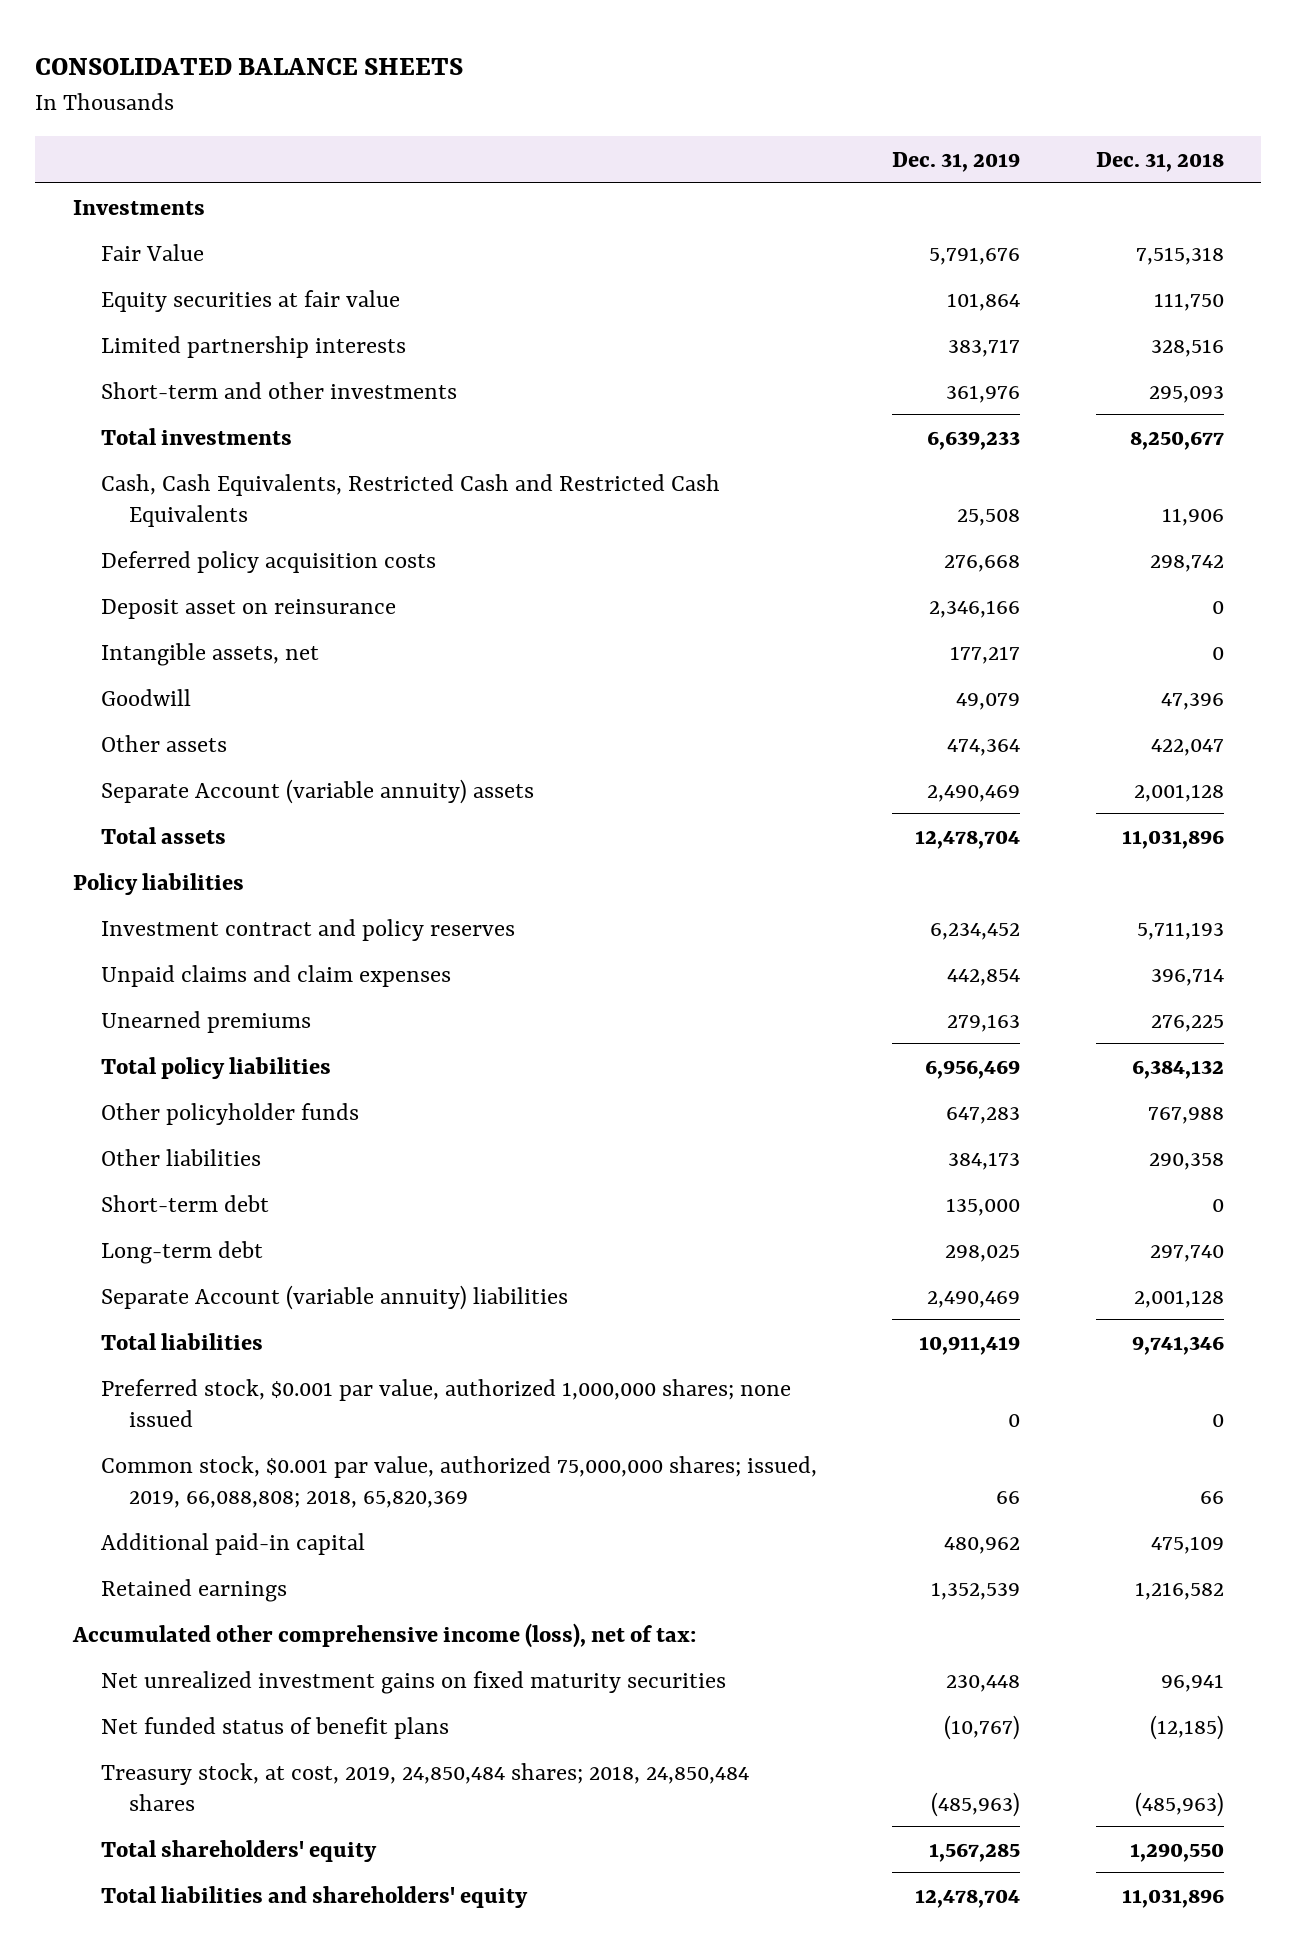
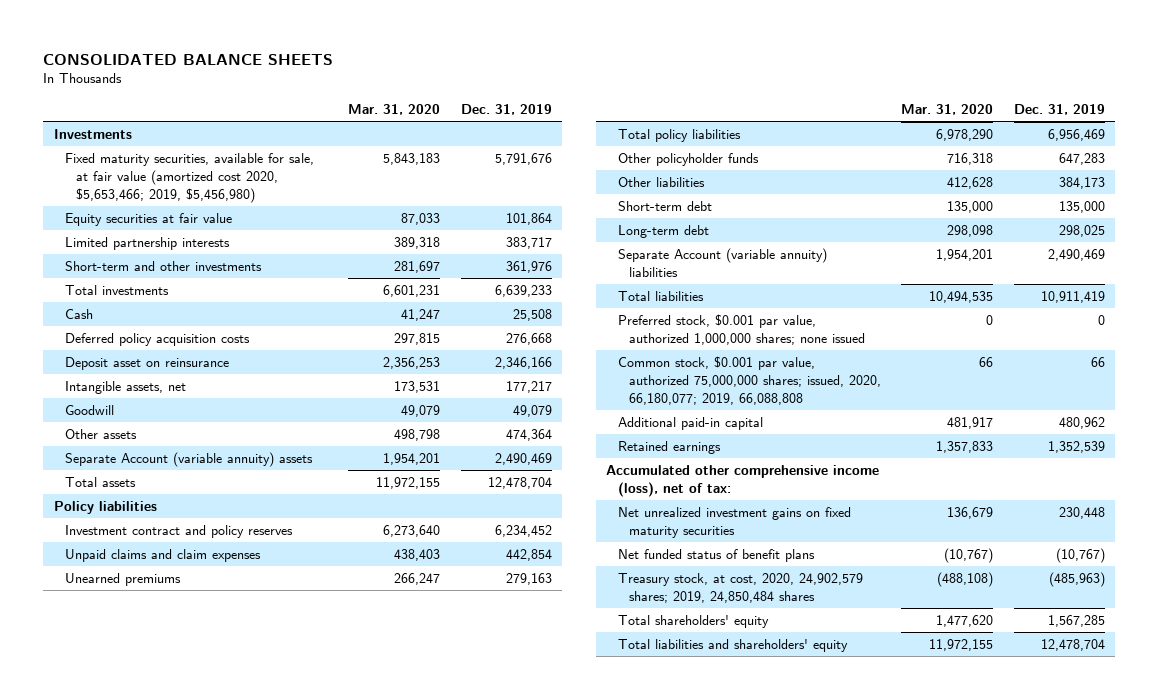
- | Dec. 31, 2019 | Dec. 31, 2018
+ | Mar. 31, 2020 | Dec. 31, 2019
- Fair Value | 5,791,676 | 7,515,318
+ Fixed maturity securities, available for sale, at fair value (amortized cost 2020, $5,653,466; 2019, $5,456,980) | 5,843,183 | 5,791,676
- Cash, Cash Equivalents, Restricted Cash and Restricted Cash Equivalents | 25,508 | 11,906
+ Cash | 41,247 | 25,508
- Common stock, $0.001 par value, authorized 75,000,000 shares; issued, 2019, 66,088,808; 2018, 65,820,369 | 66 | 66
+ Common stock, $0.001 par value, authorized 75,000,000 shares; issued, 2020, 66,180,077; 2019, 66,088,808 | 66 | 66
- Treasury stock, at cost, 2019, 24,850,484 shares; 2018, 24,850,484 shares | (485,963) | (485,963)
+ Treasury stock, at cost, 2020, 24,902,579 shares; 2019, 24,850,484 shares | (488,108) | (485,963)

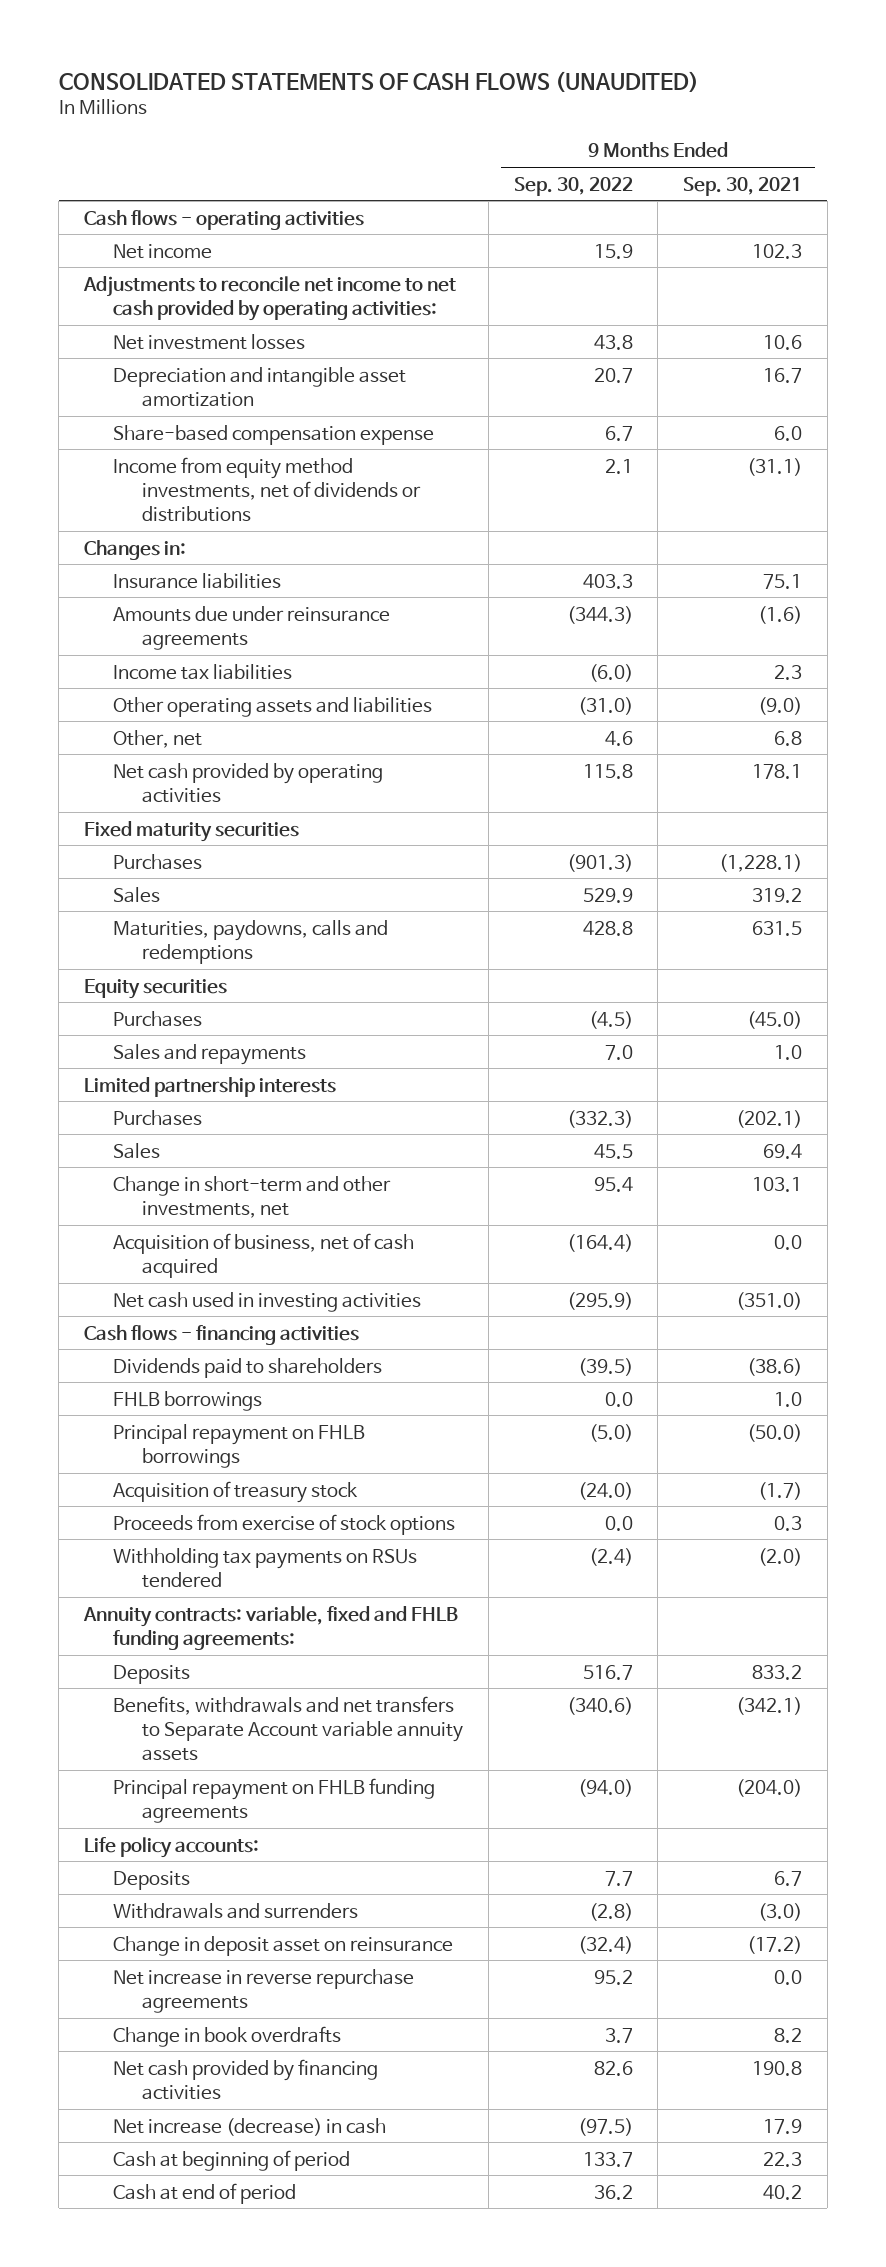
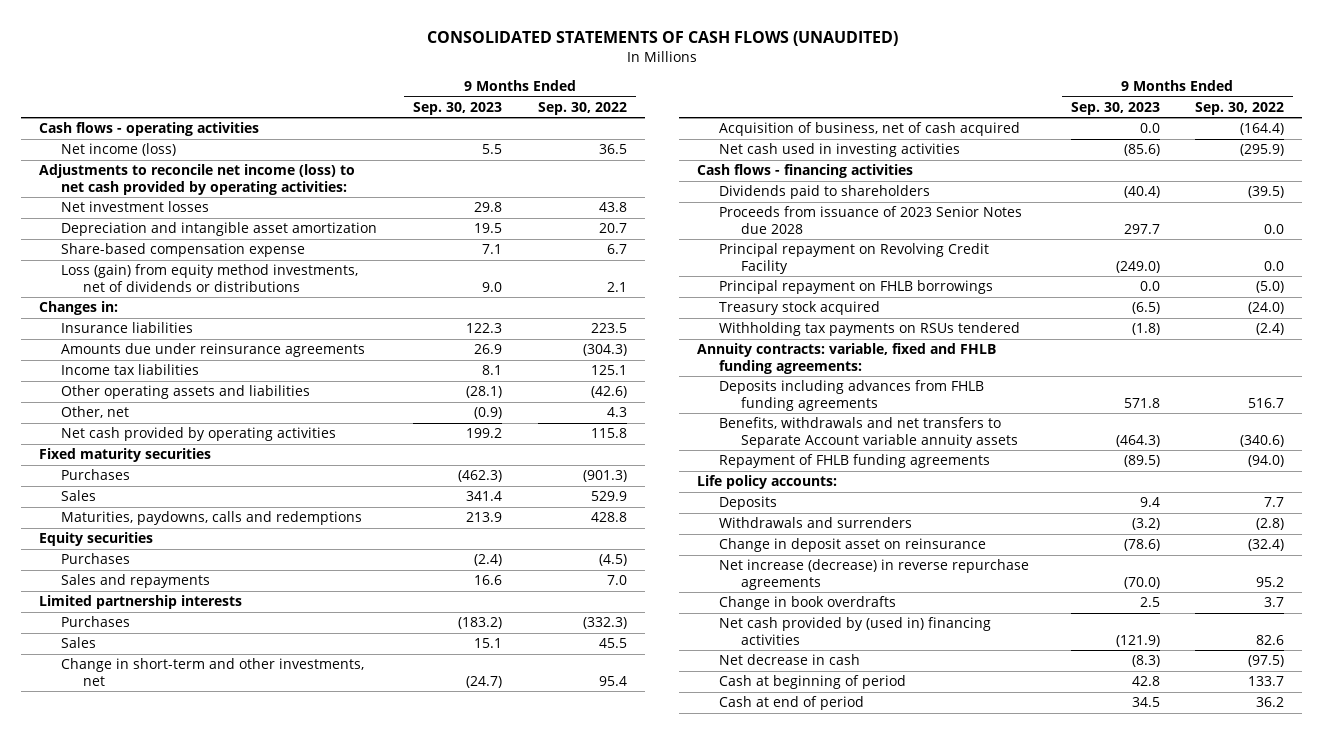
- | 9 Months Ended Sep. 30, 2022 | 9 Months Ended Sep. 30, 2021
+ | 9 Months Ended Sep. 30, 2023 | 9 Months Ended Sep. 30, 2022
- Net income | 15.9 | 102.3
- Adjustments to reconcile net income to net cash provided by operating activities:
+ Net income (loss) | 5.5 | 36.5
+ Adjustments to reconcile net income (loss) to net cash provided by operating activities:
- Income from equity method investments, net of dividends or distributions | 2.1 | (31.1)
+ Loss (gain) from equity method investments, net of dividends or distributions | 9.0 | 2.1
- Insurance liabilities | 403.3 | 75.1
- Amounts due under reinsurance agreements | (344.3) | (1.6)
- Income tax liabilities | (6.0) | 2.3
- Other operating assets and liabilities | (31.0) | (9.0)
- Other, net | 4.6 | 6.8
+ Insurance liabilities | 122.3 | 223.5
+ Amounts due under reinsurance agreements | 26.9 | (304.3)
+ Income tax liabilities | 8.1 | 125.1
+ Other operating assets and liabilities | (28.1) | (42.6)
+ Other, net | (0.9) | 4.3
- FHLB borrowings | 0.0 | 1.0
+ Proceeds from issuance of 2023 Senior Notes due 2028 | 297.7 | 0.0
+ Principal repayment on Revolving Credit Facility | (249.0) | 0.0
- Acquisition of treasury stock | (24.0) | (1.7)
- Proceeds from exercise of stock options | 0.0 | 0.3
+ Treasury stock acquired | (6.5) | (24.0)
- Deposits | 516.7 | 833.2
+ Deposits including advances from FHLB funding agreements | 571.8 | 516.7
- Principal repayment on FHLB funding agreements | (94.0) | (204.0)
+ Repayment of FHLB funding agreements | (89.5) | (94.0)
- Net increase in reverse repurchase agreements | 95.2 | 0.0
+ Net increase (decrease) in reverse repurchase agreements | (70.0) | 95.2
- Net cash provided by financing activities | 82.6 | 190.8
- Net increase (decrease) in cash | (97.5) | 17.9
+ Net cash provided by (used in) financing activities | (121.9) | 82.6
+ Net decrease in cash | (8.3) | (97.5)

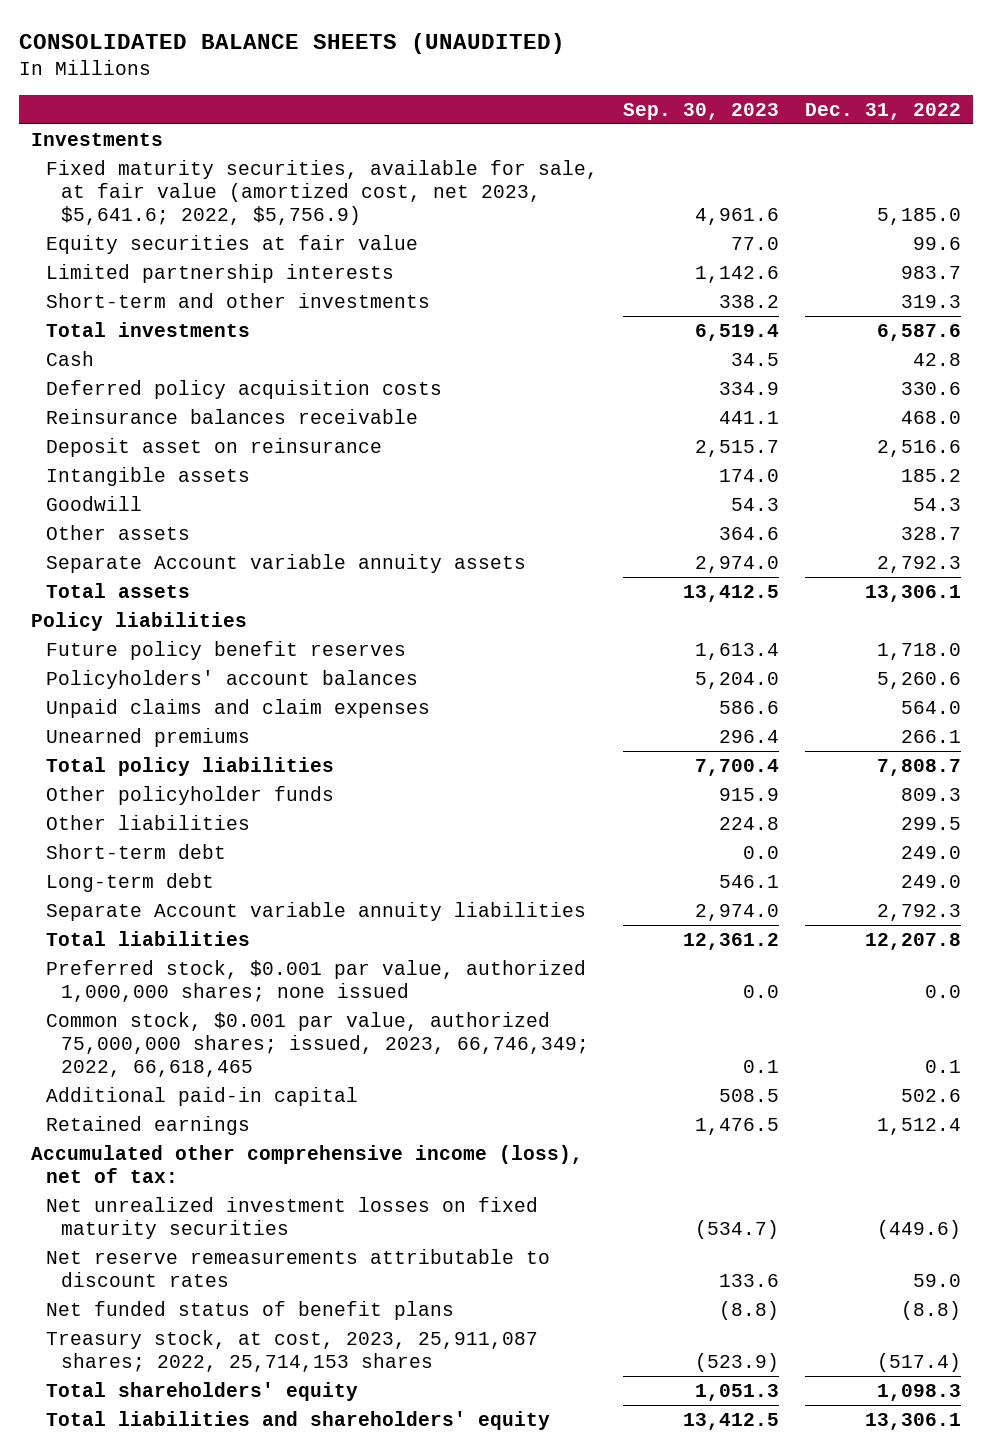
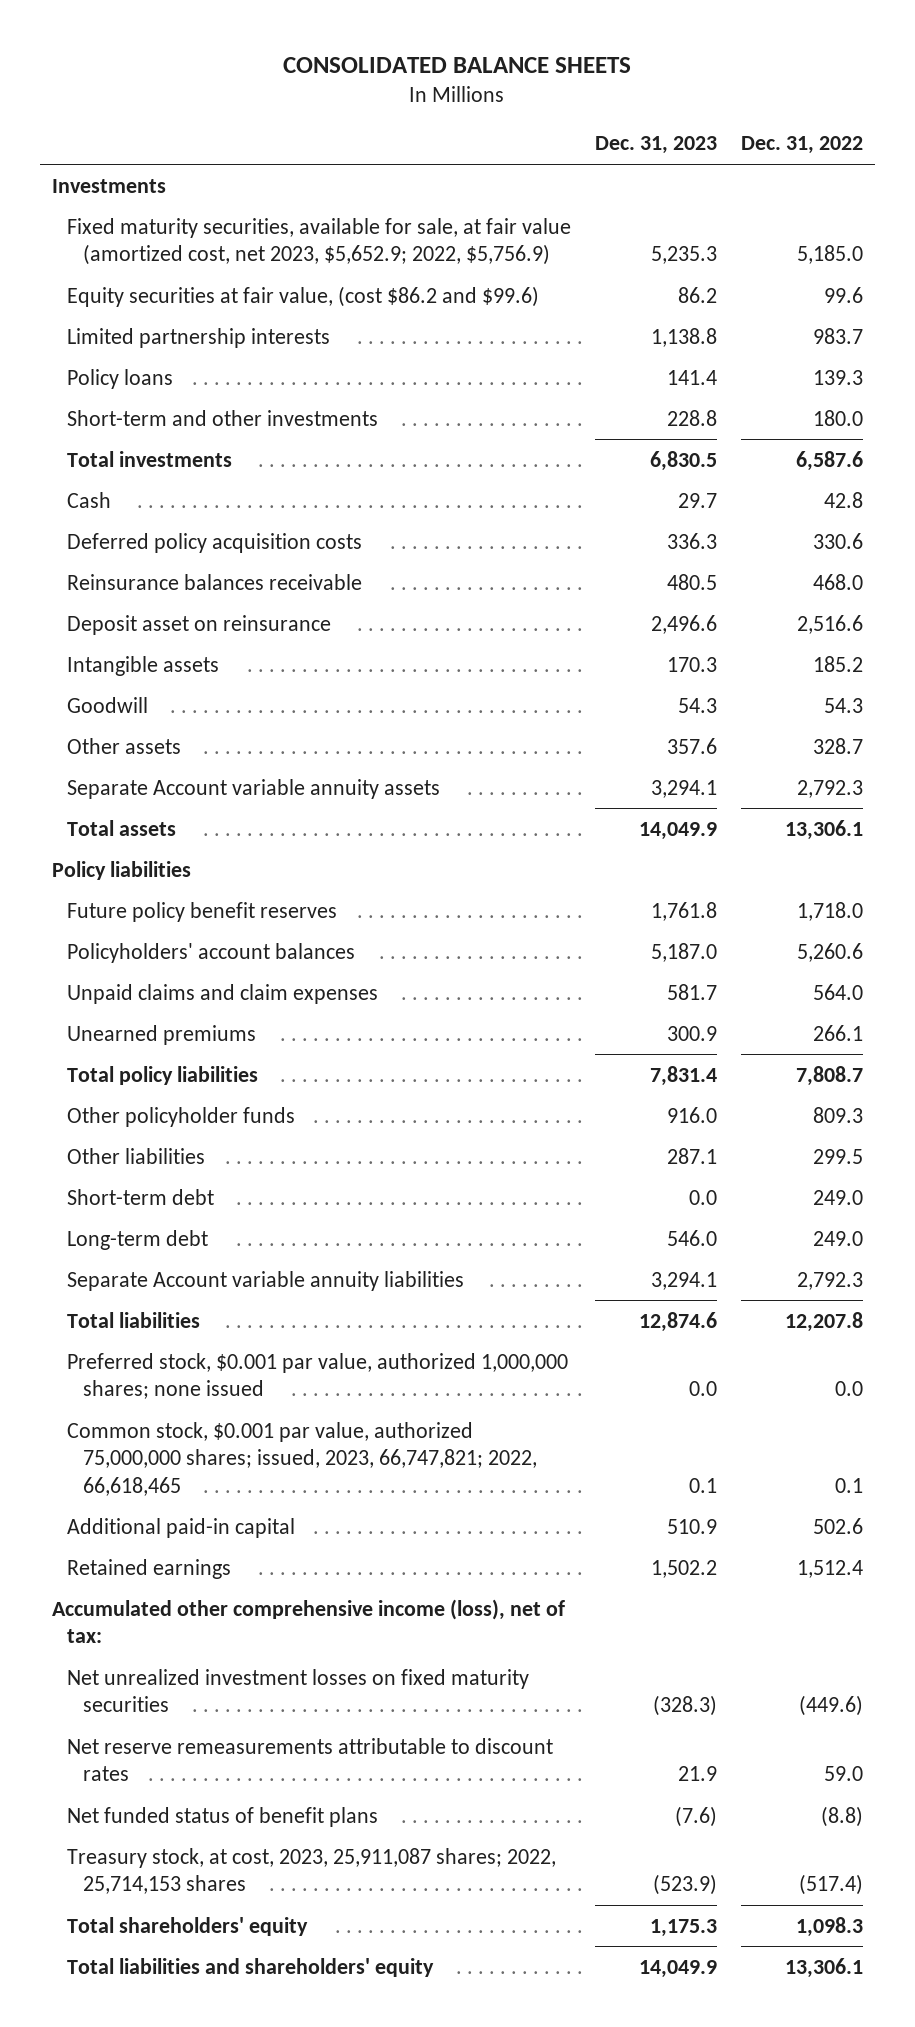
- CONSOLIDATED BALANCE SHEETS (UNAUDITED)
+ CONSOLIDATED BALANCE SHEETS
- | Sep. 30, 2023 | Dec. 31, 2022
+ | Dec. 31, 2023 | Dec. 31, 2022
- Fixed maturity securities, available for sale, at fair value (amortized cost, net 2023, $5,641.6; 2022, $5,756.9) | 4,961.6 | 5,185.0
- Equity securities at fair value | 77.0 | 99.6
+ Fixed maturity securities, available for sale, at fair value (amortized cost, net 2023, $5,652.9; 2022, $5,756.9) | 5,235.3 | 5,185.0
+ Equity securities at fair value, (cost $86.2 and $99.6) | 86.2 | 99.6
- Short-term and other investments | 338.2 | 319.3
+ Policy loans | 141.4 | 139.3
+ Short-term and other investments | 228.8 | 180.0
- Common stock, $0.001 par value, authorized 75,000,000 shares; issued, 2023, 66,746,349; 2022, 66,618,465 | 0.1 | 0.1
+ Common stock, $0.001 par value, authorized 75,000,000 shares; issued, 2023, 66,747,821; 2022, 66,618,465 | 0.1 | 0.1

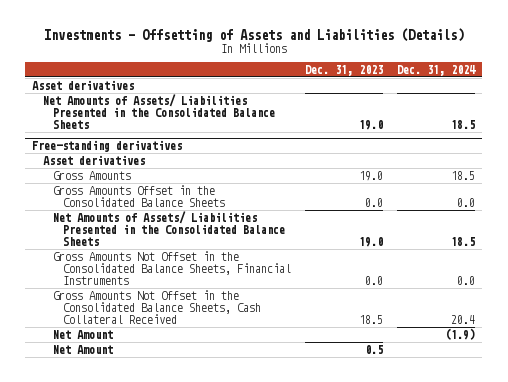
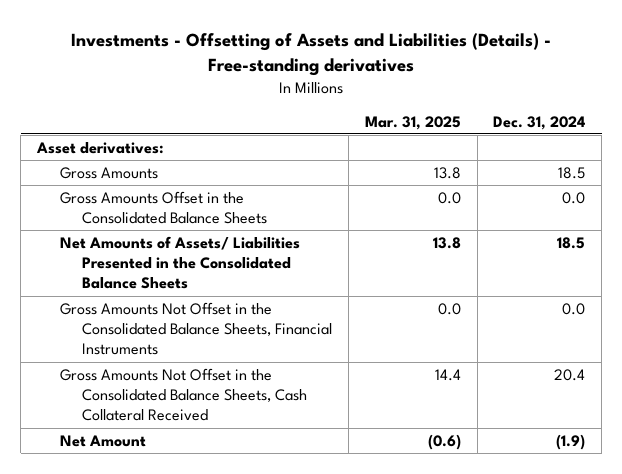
- Investments - Offsetting of Assets and Liabilities (Details)
+ Investments - Offsetting of Assets and Liabilities (Details) - Free-standing derivatives
- | Dec. 31, 2023 | Dec. 31, 2024
+ | Mar. 31, 2025 | Dec. 31, 2024
- Asset derivatives
- Net Amounts of Assets/ Liabilities Presented in the Consolidated Balance Sheets | 19.0 | 18.5
- Free-standing derivatives
- Asset derivatives
+ Asset derivatives:
- Net Amount | 0.5 |

